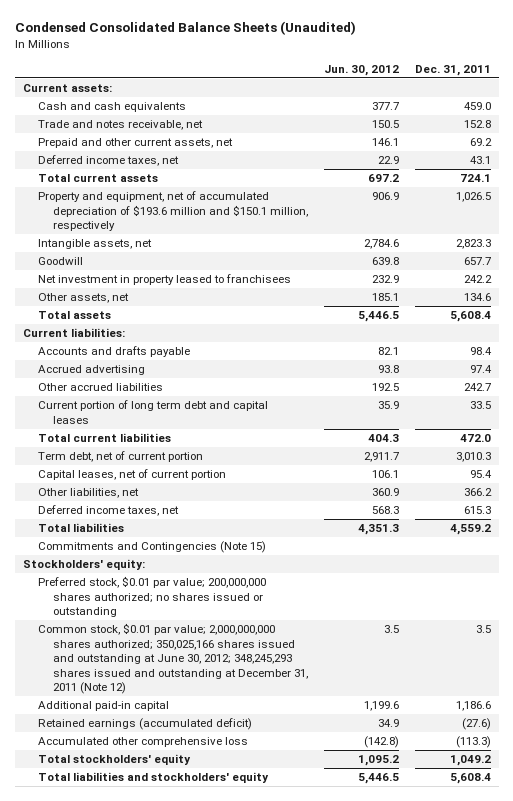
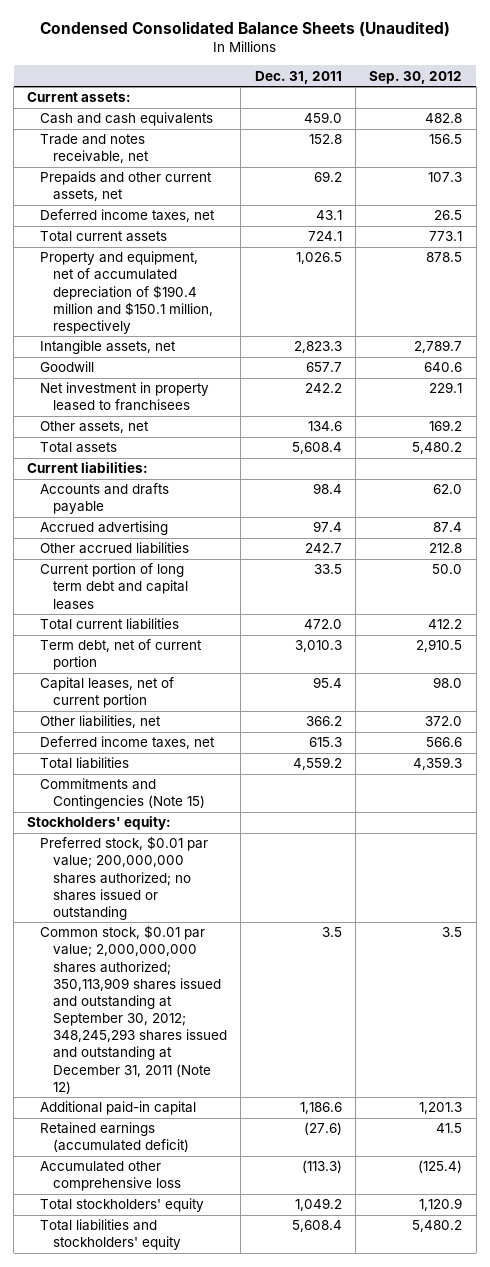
- | Jun. 30, 2012 | Dec. 31, 2011
+ | Dec. 31, 2011 | Sep. 30, 2012
- Prepaid and other current assets, net | 146.1 | 69.2
+ Prepaids and other current assets, net | 69.2 | 107.3
- Property and equipment, net of accumulated depreciation of $193.6 million and $150.1 million, respectively | 906.9 | 1,026.5
+ Property and equipment, net of accumulated depreciation of $190.4 million and $150.1 million, respectively | 1,026.5 | 878.5
- Common stock, $0.01 par value; 2,000,000,000 shares authorized; 350,025,166 shares issued and outstanding at June 30, 2012; 348,245,293 shares issued and outstanding at December 31, 2011 (Note 12) | 3.5 | 3.5
+ Common stock, $0.01 par value; 2,000,000,000 shares authorized; 350,113,909 shares issued and outstanding at September 30, 2012; 348,245,293 shares issued and outstanding at December 31, 2011 (Note 12) | 3.5 | 3.5

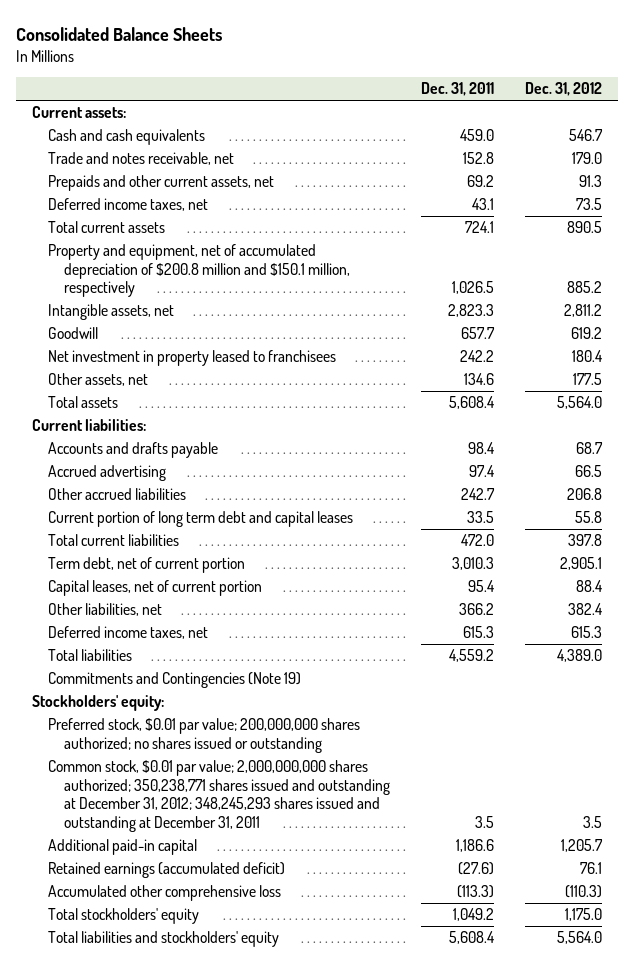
- Condensed Consolidated Balance Sheets (Unaudited)
+ Consolidated Balance Sheets
- | Dec. 31, 2011 | Sep. 30, 2012
+ | Dec. 31, 2011 | Dec. 31, 2012
- Property and equipment, net of accumulated depreciation of $190.4 million and $150.1 million, respectively | 1,026.5 | 878.5
+ Property and equipment, net of accumulated depreciation of $200.8 million and $150.1 million, respectively | 1,026.5 | 885.2
- Commitments and Contingencies (Note 15)
+ Commitments and Contingencies (Note 19)
- Common stock, $0.01 par value; 2,000,000,000 shares authorized; 350,113,909 shares issued and outstanding at September 30, 2012; 348,245,293 shares issued and outstanding at December 31, 2011 (Note 12) | 3.5 | 3.5
+ Common stock, $0.01 par value; 2,000,000,000 shares authorized; 350,238,771 shares issued and outstanding at December 31, 2012; 348,245,293 shares issued and outstanding at December 31, 2011 | 3.5 | 3.5

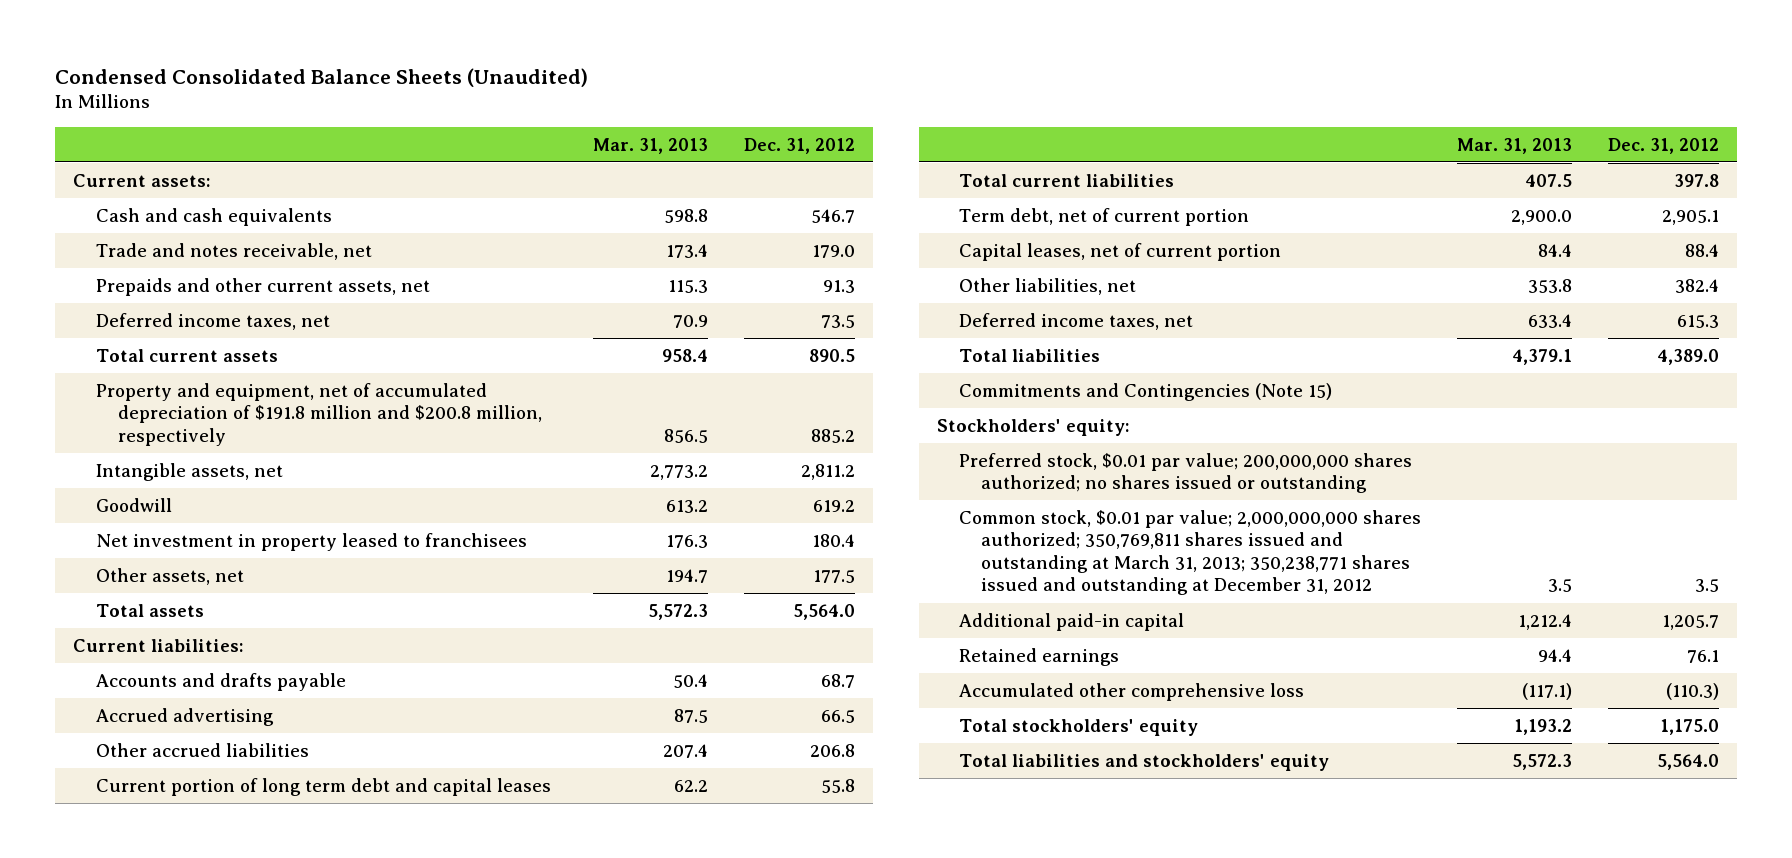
- Consolidated Balance Sheets
+ Condensed Consolidated Balance Sheets (Unaudited)
- | Dec. 31, 2011 | Dec. 31, 2012
+ | Mar. 31, 2013 | Dec. 31, 2012
- Property and equipment, net of accumulated depreciation of $200.8 million and $150.1 million, respectively | 1,026.5 | 885.2
+ Property and equipment, net of accumulated depreciation of $191.8 million and $200.8 million, respectively | 856.5 | 885.2
- Commitments and Contingencies (Note 19)
+ Commitments and Contingencies (Note 15)
- Common stock, $0.01 par value; 2,000,000,000 shares authorized; 350,238,771 shares issued and outstanding at December 31, 2012; 348,245,293 shares issued and outstanding at December 31, 2011 | 3.5 | 3.5
+ Common stock, $0.01 par value; 2,000,000,000 shares authorized; 350,769,811 shares issued and outstanding at March 31, 2013; 350,238,771 shares issued and outstanding at December 31, 2012 | 3.5 | 3.5
- Retained earnings (accumulated deficit) | (27.6) | 76.1
+ Retained earnings | 94.4 | 76.1

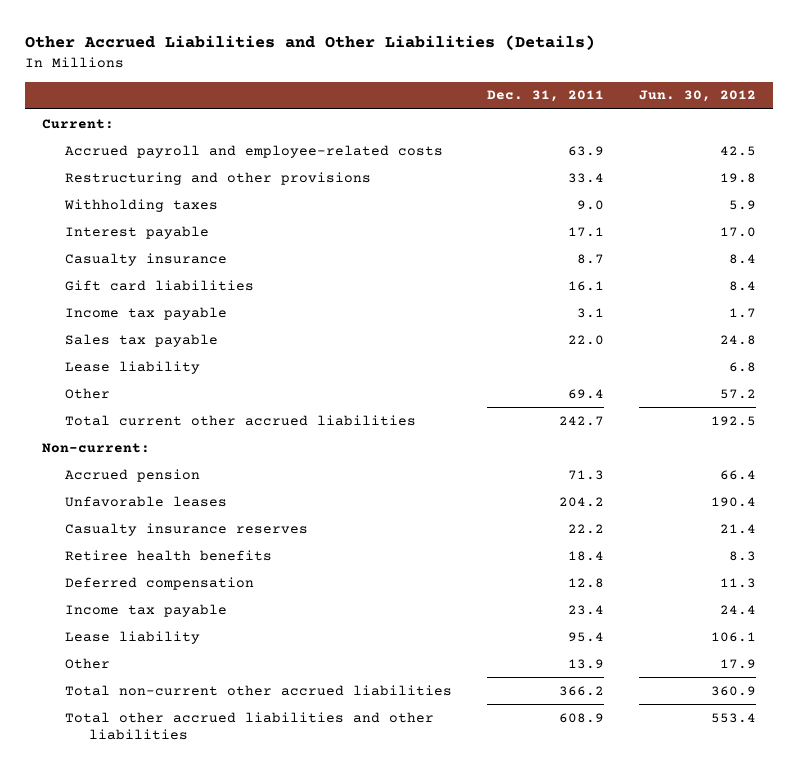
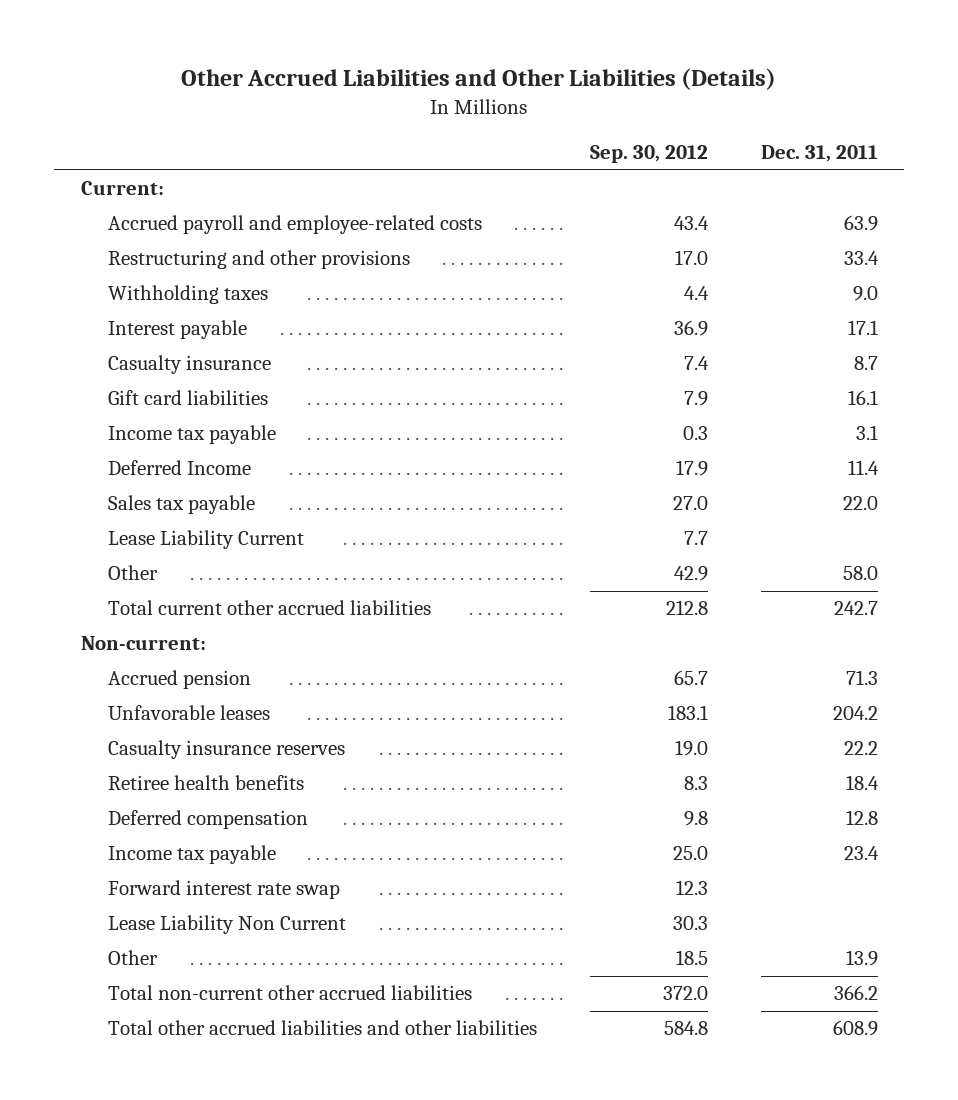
- | Dec. 31, 2011 | Jun. 30, 2012
+ | Sep. 30, 2012 | Dec. 31, 2011
+ Deferred Income | 17.9 | 11.4
- Lease liability | | 6.8
- Other | 69.4 | 57.2
+ Lease Liability Current | 7.7 |
+ Other | 42.9 | 58.0
- Lease liability | 95.4 | 106.1
+ Forward interest rate swap | 12.3 |
+ Lease Liability Non Current | 30.3 |

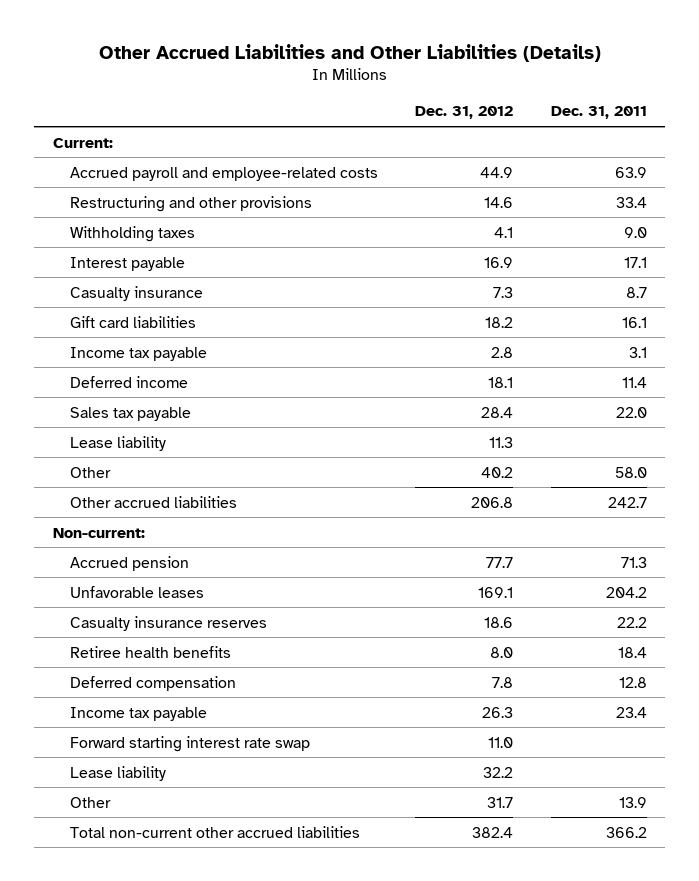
- | Sep. 30, 2012 | Dec. 31, 2011
+ | Dec. 31, 2012 | Dec. 31, 2011
- Deferred Income | 17.9 | 11.4
+ Deferred income | 18.1 | 11.4
- Lease Liability Current | 7.7 |
+ Lease liability | 11.3 |
- Total current other accrued liabilities | 212.8 | 242.7
+ Other accrued liabilities | 206.8 | 242.7
- Forward interest rate swap | 12.3 |
- Lease Liability Non Current | 30.3 |
+ Forward starting interest rate swap | 11.0 |
+ Lease liability | 32.2 |
- Total other accrued liabilities and other liabilities | 584.8 | 608.9

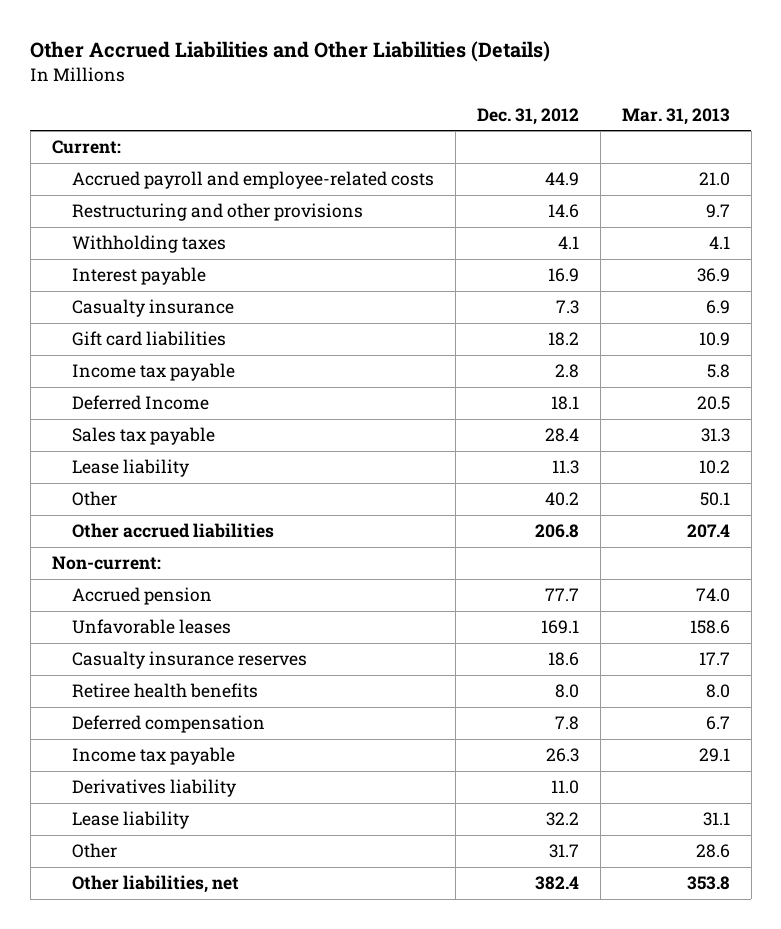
- | Dec. 31, 2012 | Dec. 31, 2011
+ | Dec. 31, 2012 | Mar. 31, 2013
- Deferred income | 18.1 | 11.4
+ Deferred Income | 18.1 | 20.5
- Forward starting interest rate swap | 11.0 |
+ Derivatives liability | 11.0 |
- Total non-current other accrued liabilities | 382.4 | 366.2
+ Other liabilities, net | 382.4 | 353.8

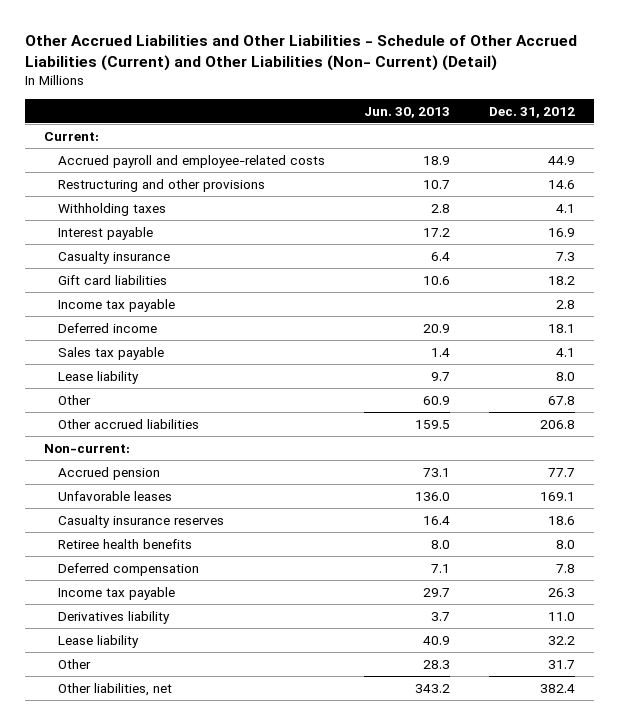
- Other Accrued Liabilities and Other Liabilities (Details)
+ Other Accrued Liabilities and Other Liabilities - Schedule of Other Accrued Liabilities (Current) and Other Liabilities (Non- Current) (Detail)
- | Dec. 31, 2012 | Mar. 31, 2013
+ | Jun. 30, 2013 | Dec. 31, 2012
- Deferred Income | 18.1 | 20.5
- Sales tax payable | 28.4 | 31.3
- Lease liability | 11.3 | 10.2
- Other | 40.2 | 50.1
+ Deferred income | 20.9 | 18.1
+ Sales tax payable | 1.4 | 4.1
+ Lease liability | 9.7 | 8.0
+ Other | 60.9 | 67.8

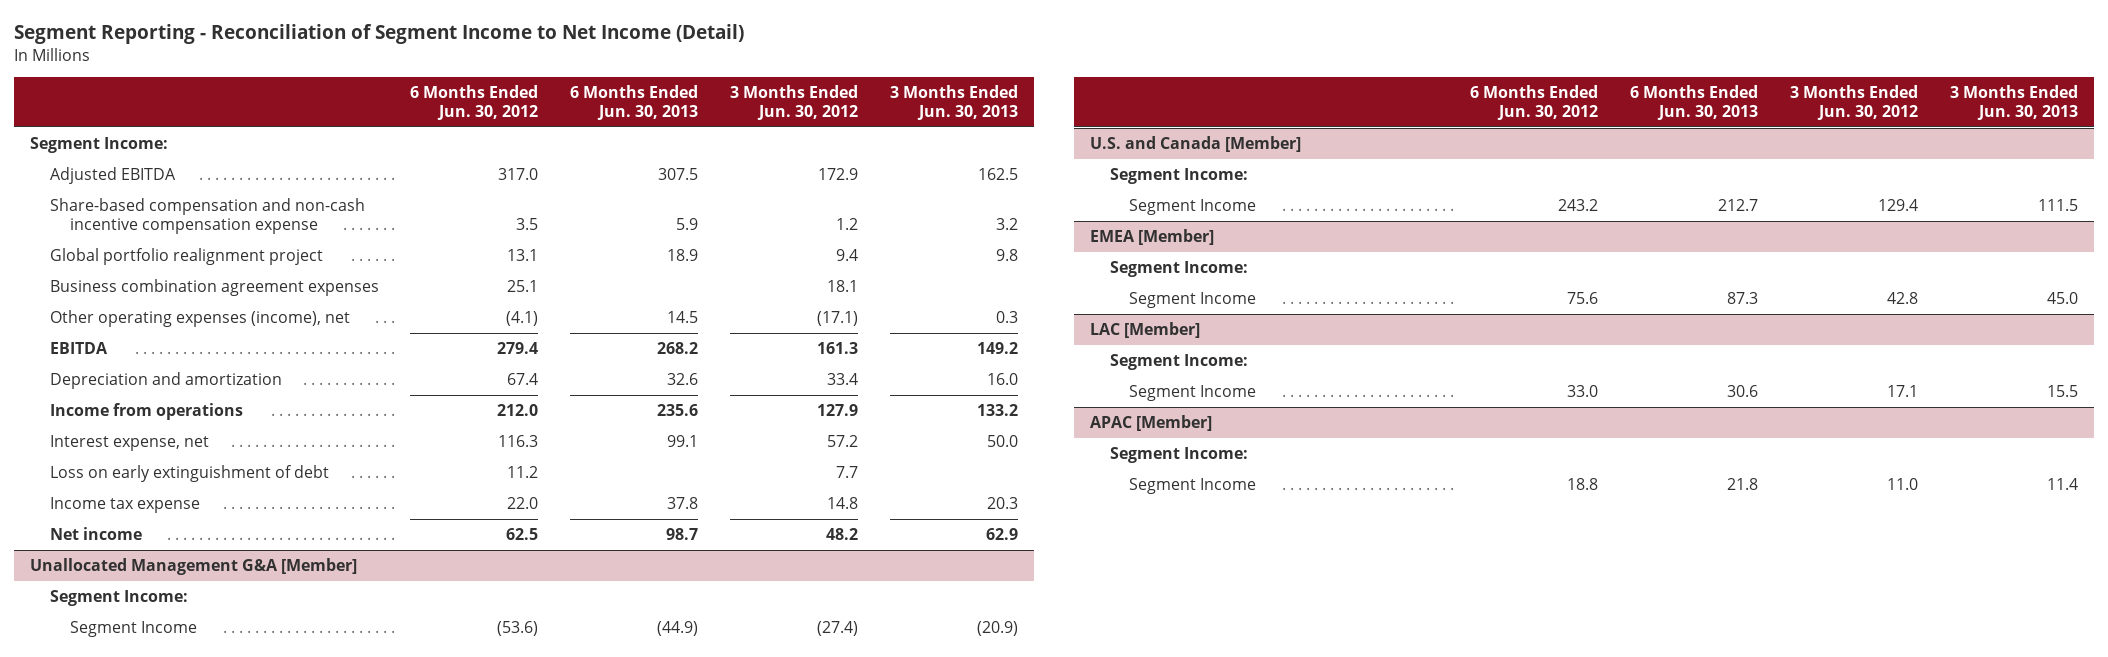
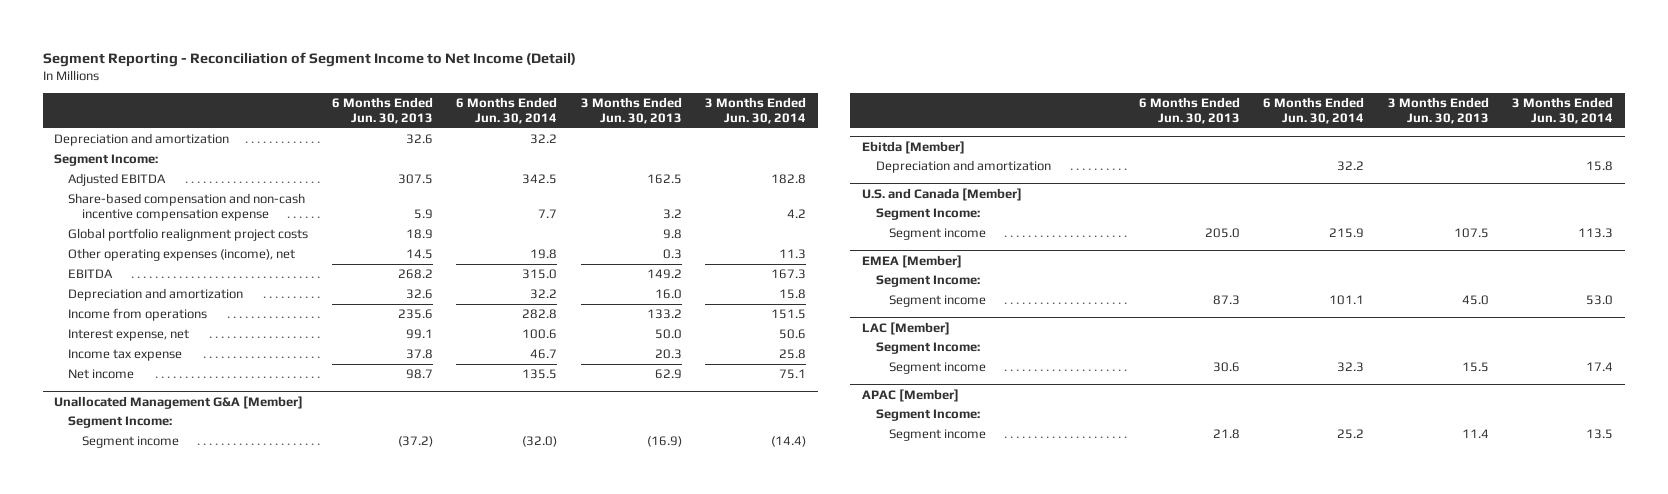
- | 6 Months Ended Jun. 30, 2012 | 6 Months Ended Jun. 30, 2013 | 3 Months Ended Jun. 30, 2012 | 3 Months Ended Jun. 30, 2013
+ | 6 Months Ended Jun. 30, 2013 | 6 Months Ended Jun. 30, 2014 | 3 Months Ended Jun. 30, 2013 | 3 Months Ended Jun. 30, 2014
+ Depreciation and amortization | 32.6 | 32.2 | |
- Global portfolio realignment project | 13.1 | 18.9 | 9.4 | 9.8
- Business combination agreement expenses | 25.1 | | 18.1 |
+ Global portfolio realignment project costs | 18.9 | | 9.8 |
- Loss on early extinguishment of debt | 11.2 | | 7.7 |
@ Unallocated Management G&A [Member]
- Segment Income | (53.6) | (44.9) | (27.4) | (20.9)
+ Segment income | (37.2) | (32.0) | (16.9) | (14.4)
+ Ebitda [Member]
+ Depreciation and amortization | | 32.2 | | 15.8
@ U.S. and Canada [Member]
- Segment Income | 243.2 | 212.7 | 129.4 | 111.5
+ Segment income | 205.0 | 215.9 | 107.5 | 113.3
@ EMEA [Member]
- Segment Income | 75.6 | 87.3 | 42.8 | 45.0
+ Segment income | 87.3 | 101.1 | 45.0 | 53.0
@ LAC [Member]
- Segment Income | 33.0 | 30.6 | 17.1 | 15.5
+ Segment income | 30.6 | 32.3 | 15.5 | 17.4
@ APAC [Member]
- Segment Income | 18.8 | 21.8 | 11.0 | 11.4
+ Segment income | 21.8 | 25.2 | 11.4 | 13.5

